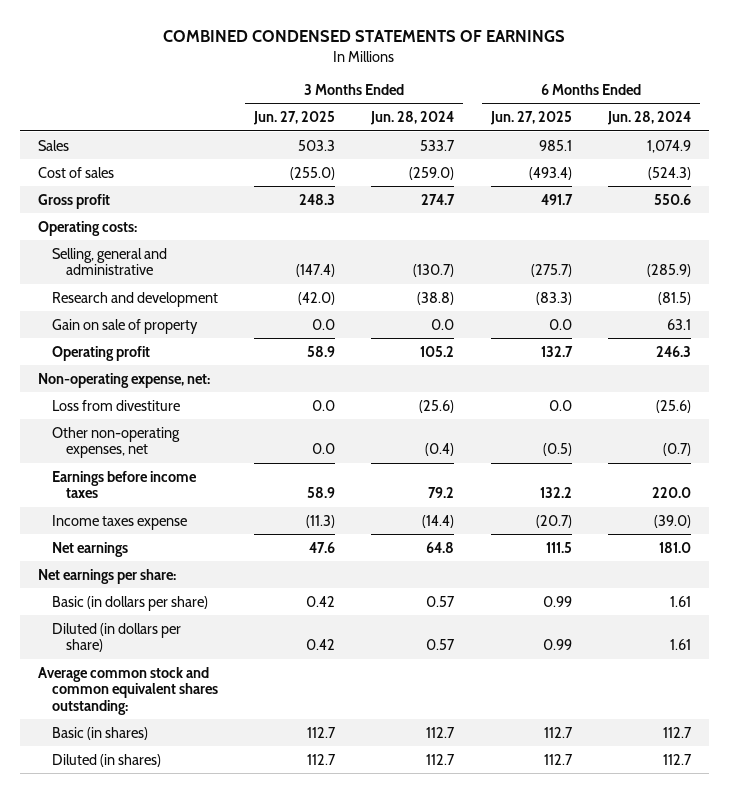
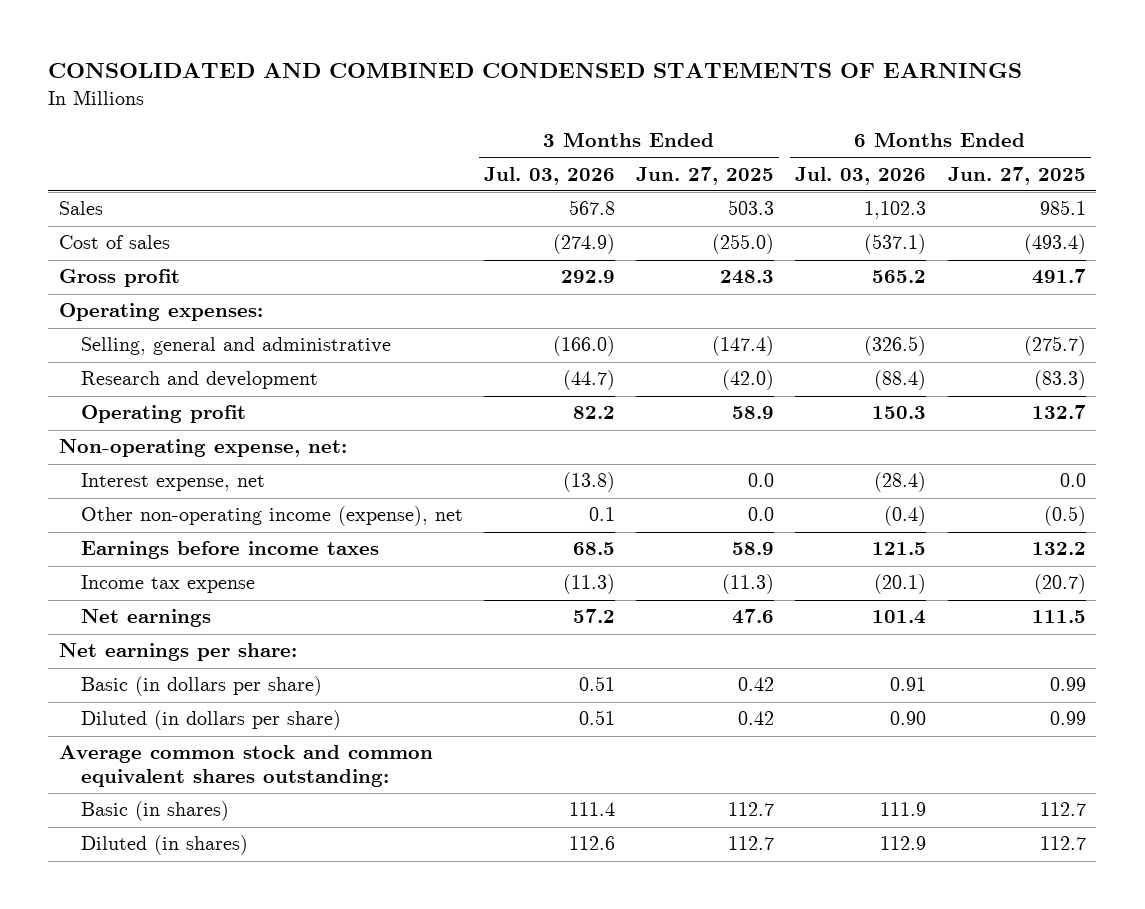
- COMBINED CONDENSED STATEMENTS OF EARNINGS
+ CONSOLIDATED AND COMBINED CONDENSED STATEMENTS OF EARNINGS
- | 3 Months Ended Jun. 27, 2025 | 3 Months Ended Jun. 28, 2024 | 6 Months Ended Jun. 27, 2025 | 6 Months Ended Jun. 28, 2024
+ | 3 Months Ended Jul. 03, 2026 | 3 Months Ended Jun. 27, 2025 | 6 Months Ended Jul. 03, 2026 | 6 Months Ended Jun. 27, 2025
- Operating costs:
+ Operating expenses:
- Gain on sale of property | 0.0 | 0.0 | 0.0 | 63.1
- Loss from divestiture | 0.0 | (25.6) | 0.0 | (25.6)
- Other non-operating expenses, net | 0.0 | (0.4) | (0.5) | (0.7)
+ Interest expense, net | (13.8) | 0.0 | (28.4) | 0.0
+ Other non-operating income (expense), net | 0.1 | 0.0 | (0.4) | (0.5)
- Income taxes expense | (11.3) | (14.4) | (20.7) | (39.0)
+ Income tax expense | (11.3) | (11.3) | (20.1) | (20.7)

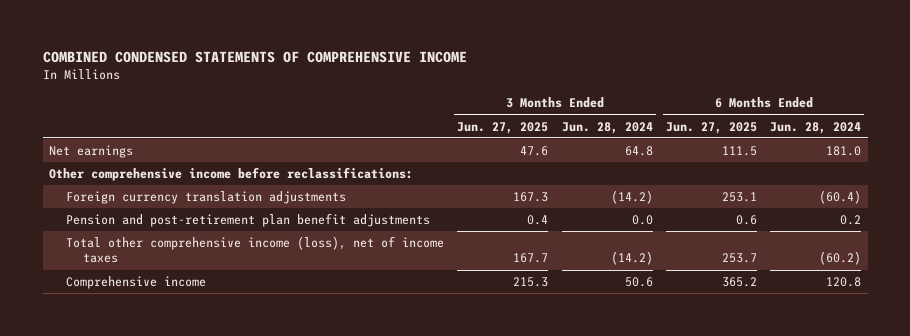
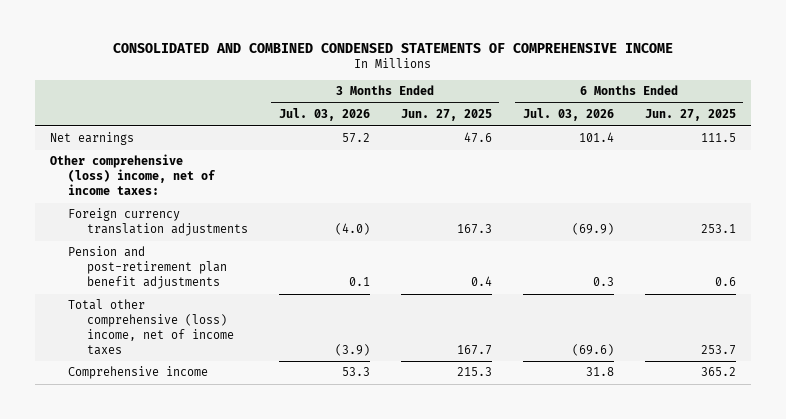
- COMBINED CONDENSED STATEMENTS OF COMPREHENSIVE INCOME
+ CONSOLIDATED AND COMBINED CONDENSED STATEMENTS OF COMPREHENSIVE INCOME
- | 3 Months Ended Jun. 27, 2025 | 3 Months Ended Jun. 28, 2024 | 6 Months Ended Jun. 27, 2025 | 6 Months Ended Jun. 28, 2024
+ | 3 Months Ended Jul. 03, 2026 | 3 Months Ended Jun. 27, 2025 | 6 Months Ended Jul. 03, 2026 | 6 Months Ended Jun. 27, 2025
- Other comprehensive income before reclassifications:
+ Other comprehensive (loss) income, net of income taxes:
- Total other comprehensive income (loss), net of income taxes | 167.7 | (14.2) | 253.7 | (60.2)
+ Total other comprehensive (loss) income, net of income taxes | (3.9) | 167.7 | (69.6) | 253.7

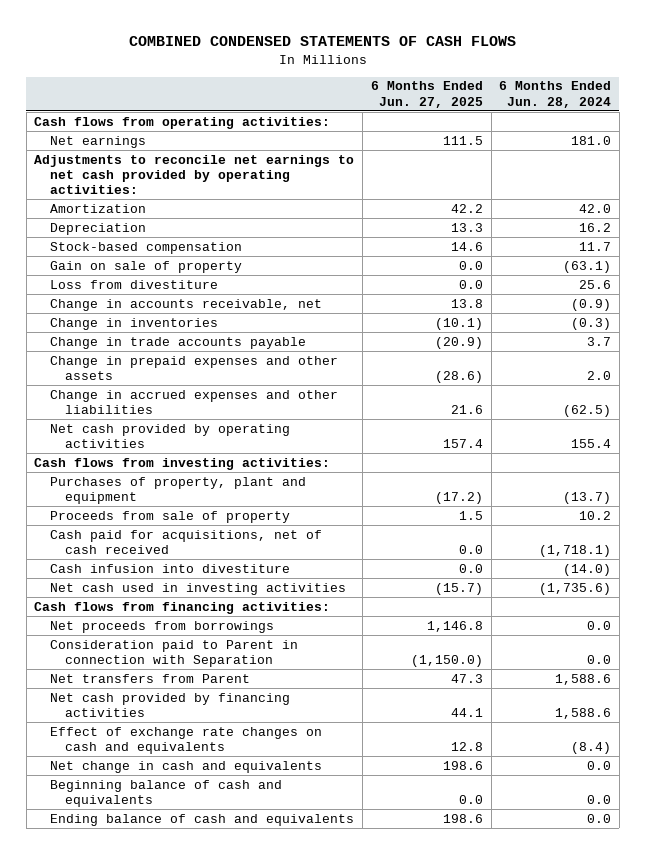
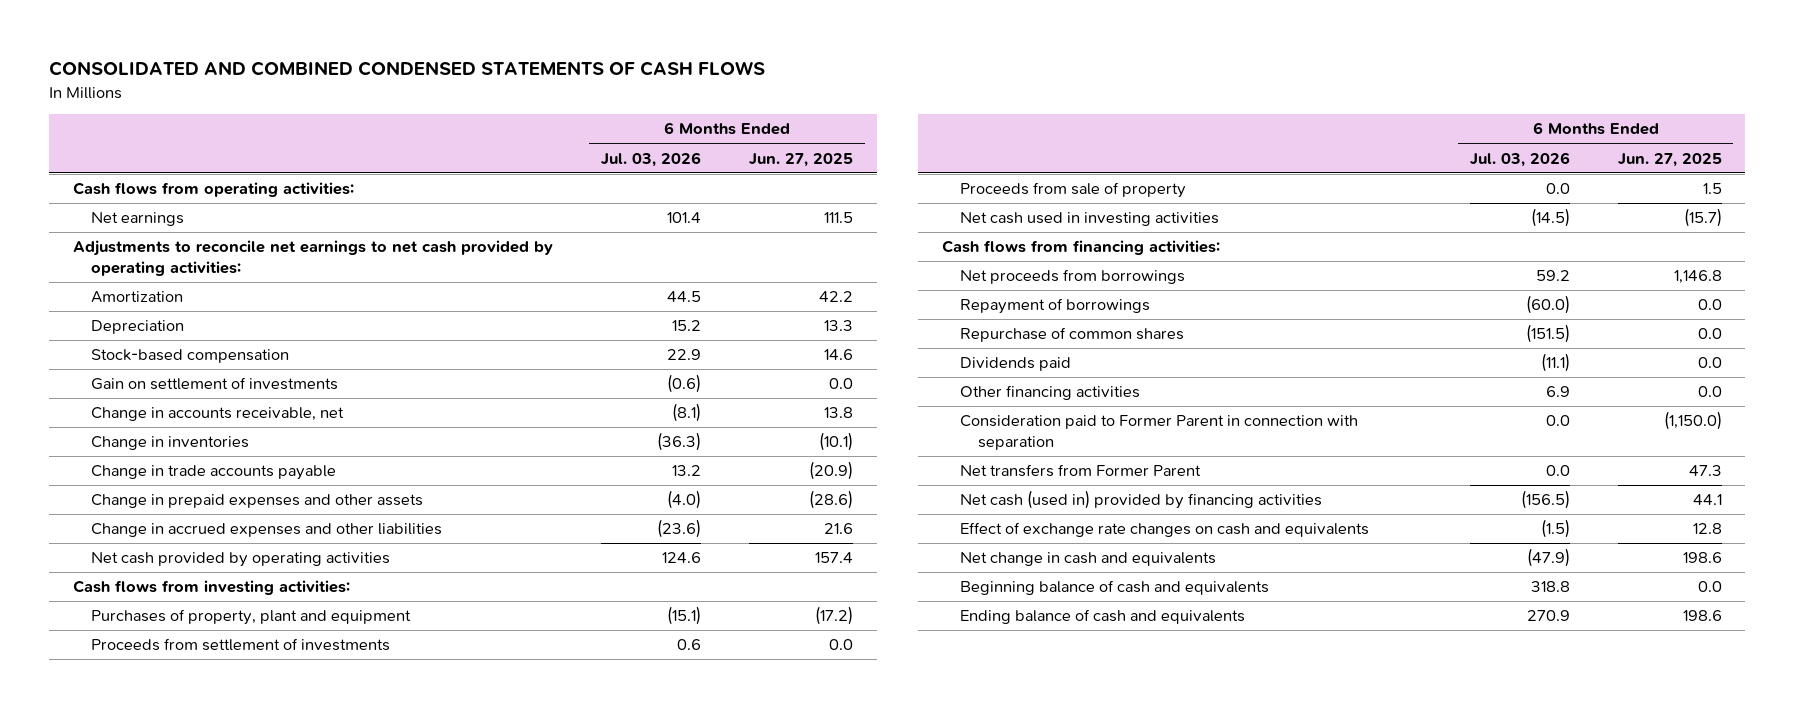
- COMBINED CONDENSED STATEMENTS OF CASH FLOWS
+ CONSOLIDATED AND COMBINED CONDENSED STATEMENTS OF CASH FLOWS
- | 6 Months Ended Jun. 27, 2025 | 6 Months Ended Jun. 28, 2024
+ | 6 Months Ended Jul. 03, 2026 | 6 Months Ended Jun. 27, 2025
- Gain on sale of property | 0.0 | (63.1)
- Loss from divestiture | 0.0 | 25.6
+ Gain on settlement of investments | (0.6) | 0.0
+ Proceeds from settlement of investments | 0.6 | 0.0
- Cash paid for acquisitions, net of cash received | 0.0 | (1,718.1)
- Cash infusion into divestiture | 0.0 | (14.0)
- Consideration paid to Parent in connection with Separation | (1,150.0) | 0.0
- Net transfers from Parent | 47.3 | 1,588.6
- Net cash provided by financing activities | 44.1 | 1,588.6
+ Repayment of borrowings | (60.0) | 0.0
+ Repurchase of common shares | (151.5) | 0.0
+ Dividends paid | (11.1) | 0.0
+ Other financing activities | 6.9 | 0.0
+ Consideration paid to Former Parent in connection with separation | 0.0 | (1,150.0)
+ Net transfers from Former Parent | 0.0 | 47.3
+ Net cash (used in) provided by financing activities | (156.5) | 44.1

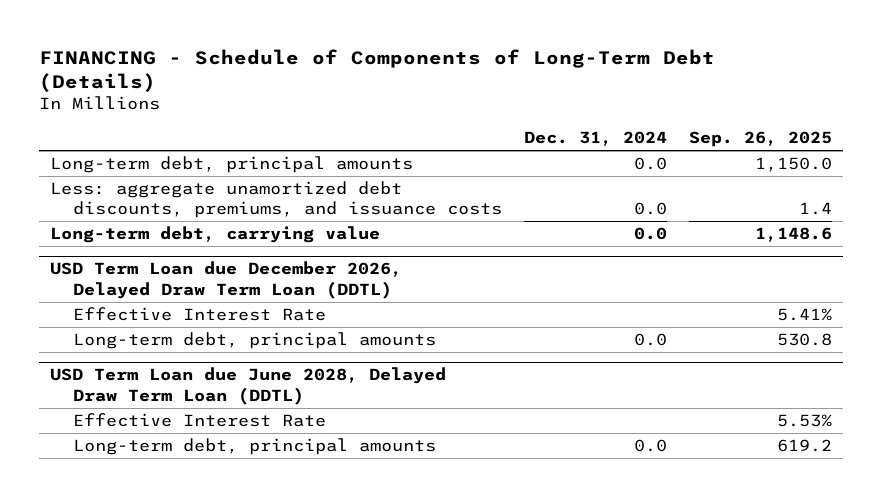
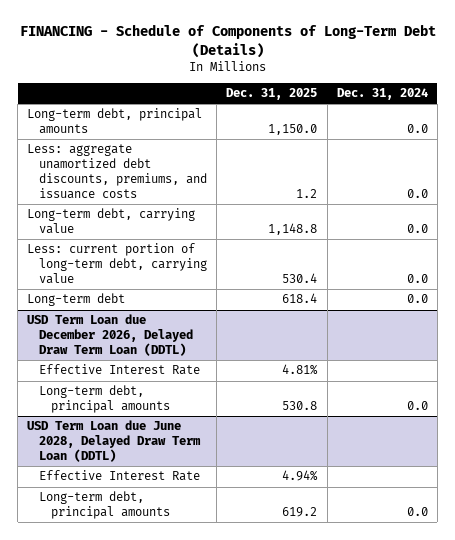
- | Dec. 31, 2024 | Sep. 26, 2025
+ | Dec. 31, 2025 | Dec. 31, 2024
+ Less: current portion of long-term debt, carrying value | 530.4 | 0.0
+ Long-term debt | 618.4 | 0.0

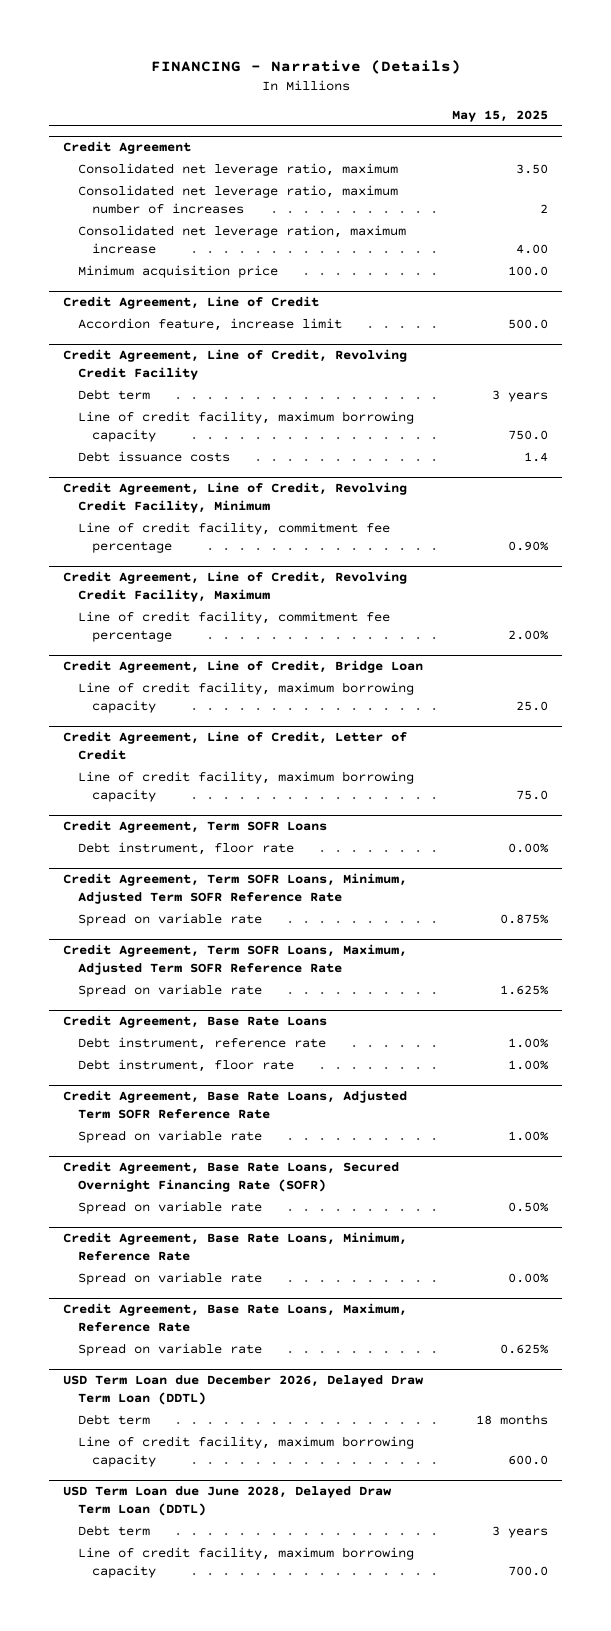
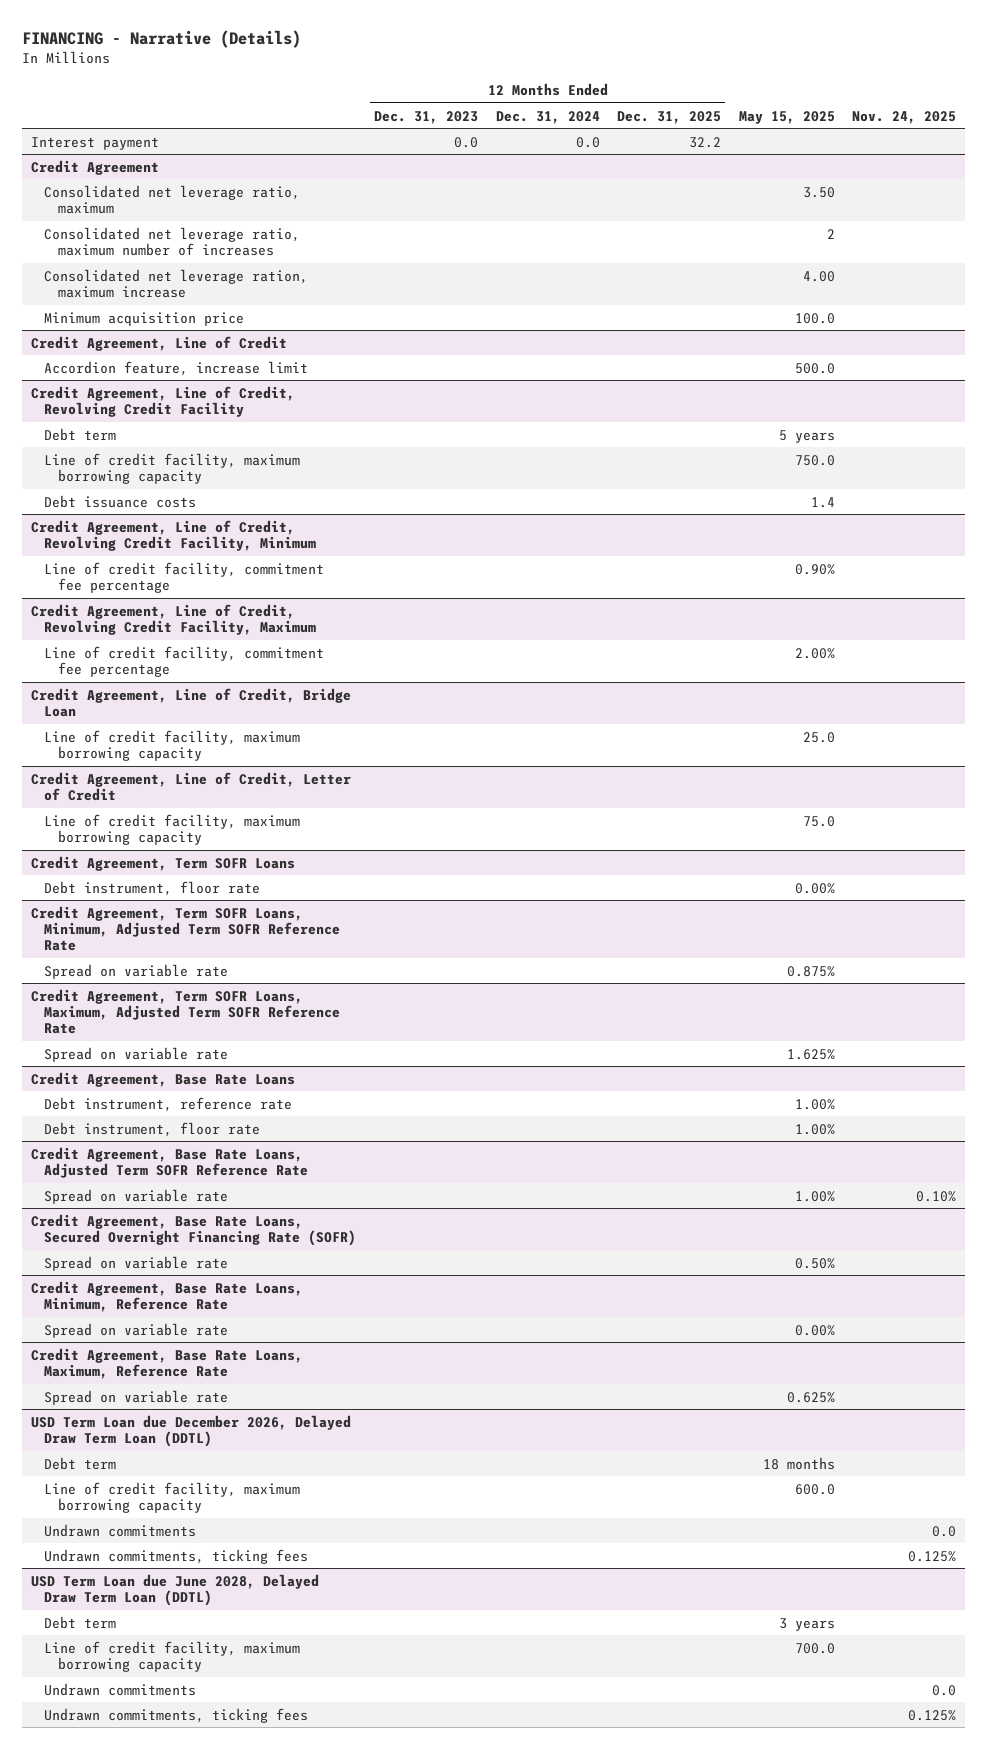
- | May 15, 2025
+ | 12 Months Ended Dec. 31, 2023 | 12 Months Ended Dec. 31, 2024 | 12 Months Ended Dec. 31, 2025 | May 15, 2025 | Nov. 24, 2025
+ Interest payment | 0.0 | 0.0 | 32.2 | |
@ Credit Agreement, Line of Credit, Revolving Credit Facility
- Debt term | 3 years
+ Debt term | | | | 5 years |
@ USD Term Loan due December 2026, Delayed Draw Term Loan (DDTL)
+ Undrawn commitments | | | | | 0.0
+ Undrawn commitments, ticking fees | | | | | 0.125%
@ USD Term Loan due June 2028, Delayed Draw Term Loan (DDTL)
+ Undrawn commitments | | | | | 0.0
+ Undrawn commitments, ticking fees | | | | | 0.125%

